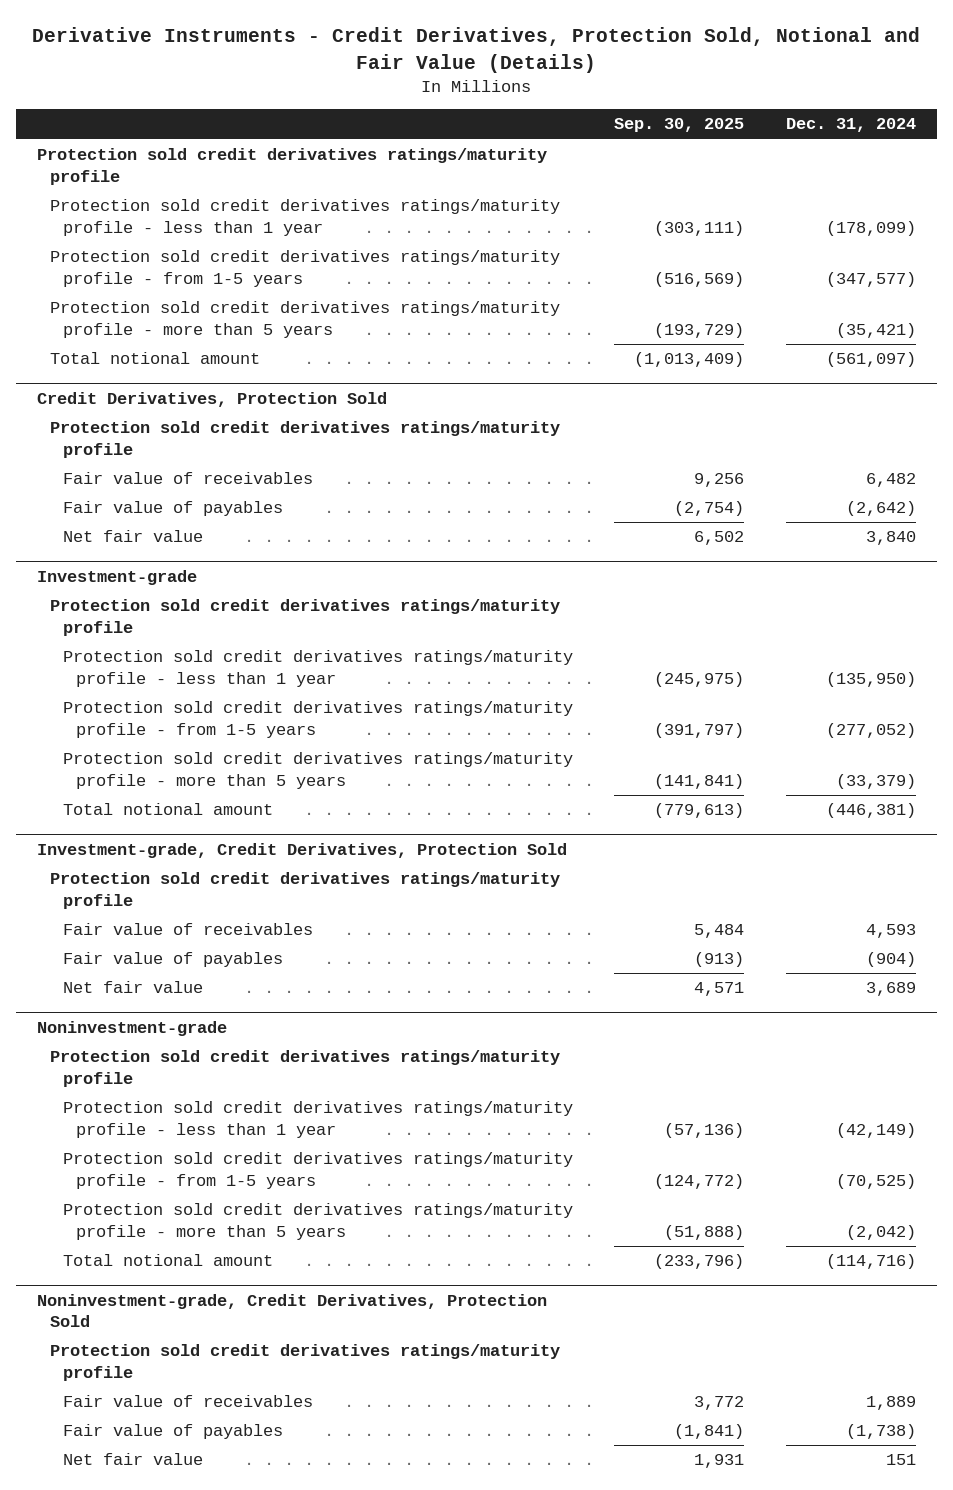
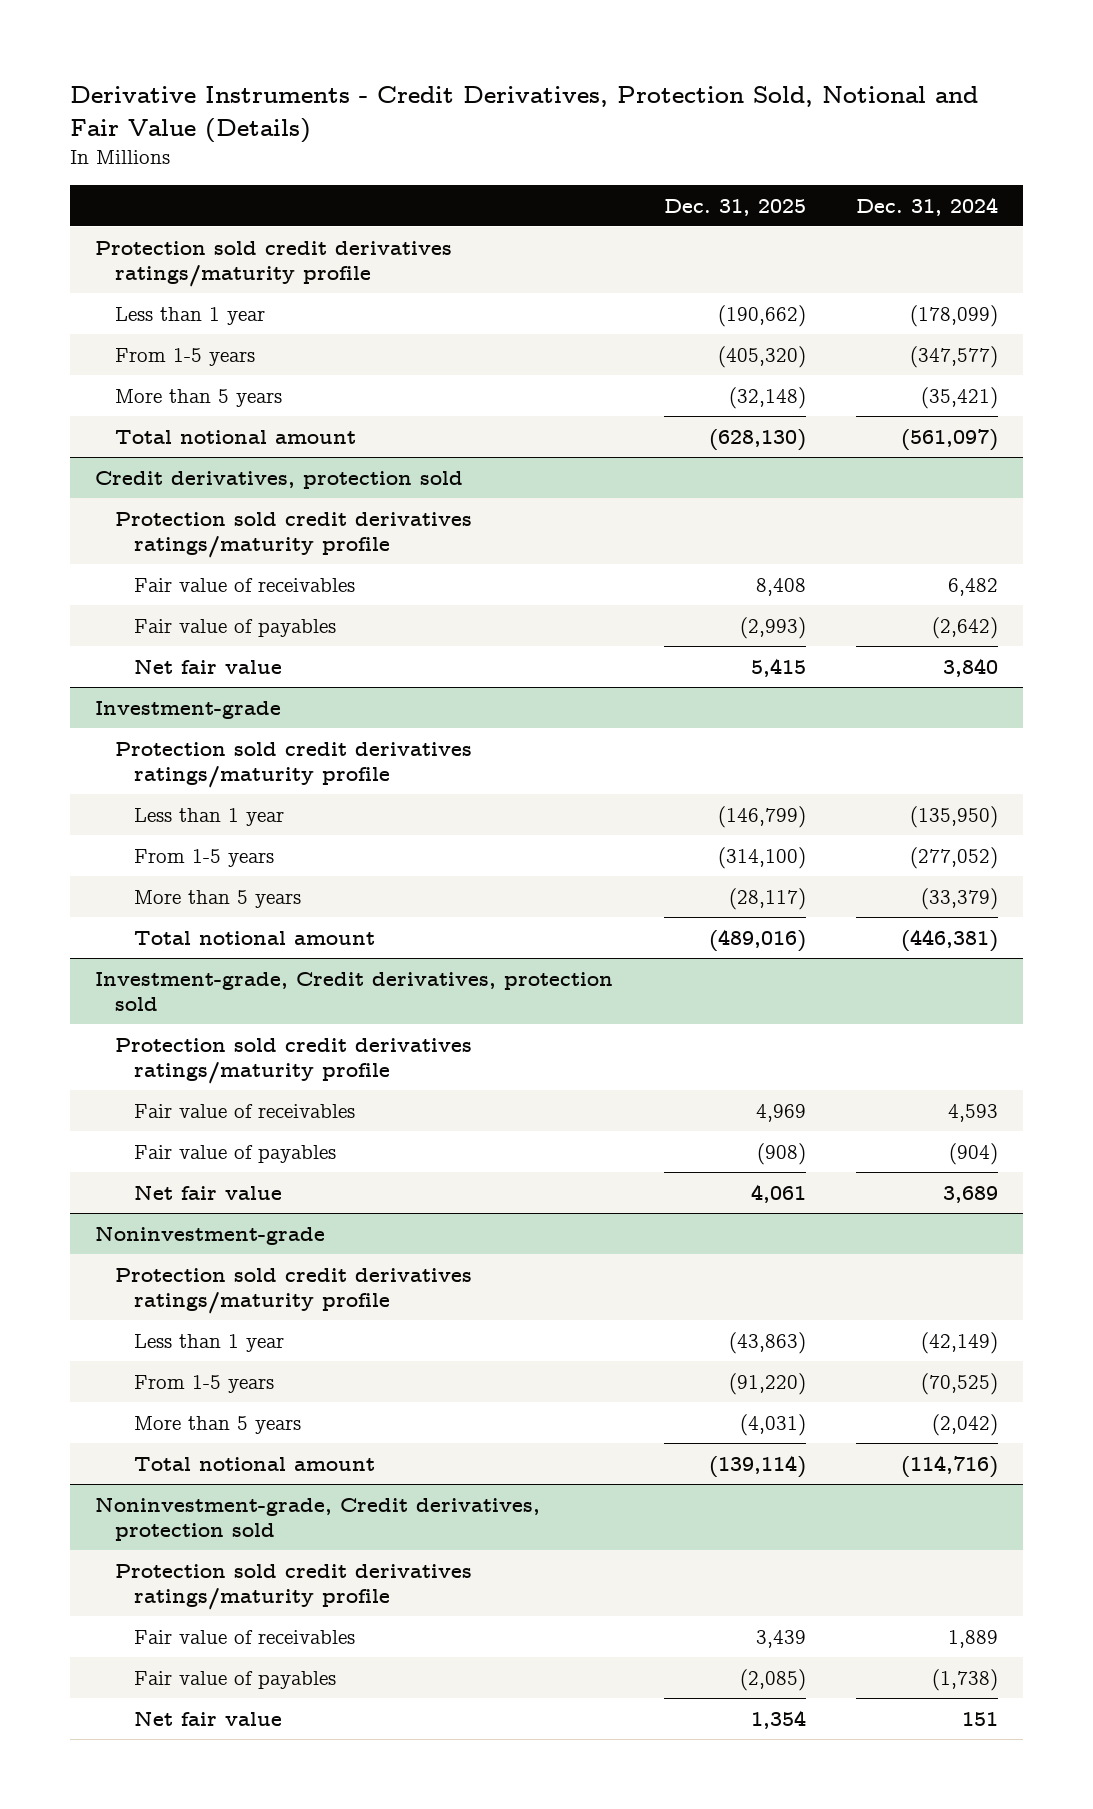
- | Sep. 30, 2025 | Dec. 31, 2024
+ | Dec. 31, 2025 | Dec. 31, 2024
- Protection sold credit derivatives ratings/maturity profile - less than 1 year | (303,111) | (178,099)
- Protection sold credit derivatives ratings/maturity profile - from 1-5 years | (516,569) | (347,577)
- Protection sold credit derivatives ratings/maturity profile - more than 5 years | (193,729) | (35,421)
+ Less than 1 year | (190,662) | (178,099)
+ From 1-5 years | (405,320) | (347,577)
+ More than 5 years | (32,148) | (35,421)
- Credit Derivatives, Protection Sold
+ Credit derivatives, protection sold
@ Investment-grade
- Protection sold credit derivatives ratings/maturity profile - less than 1 year | (245,975) | (135,950)
- Protection sold credit derivatives ratings/maturity profile - from 1-5 years | (391,797) | (277,052)
- Protection sold credit derivatives ratings/maturity profile - more than 5 years | (141,841) | (33,379)
+ Less than 1 year | (146,799) | (135,950)
+ From 1-5 years | (314,100) | (277,052)
+ More than 5 years | (28,117) | (33,379)
- Investment-grade, Credit Derivatives, Protection Sold
+ Investment-grade, Credit derivatives, protection sold
@ Noninvestment-grade
- Protection sold credit derivatives ratings/maturity profile - less than 1 year | (57,136) | (42,149)
- Protection sold credit derivatives ratings/maturity profile - from 1-5 years | (124,772) | (70,525)
- Protection sold credit derivatives ratings/maturity profile - more than 5 years | (51,888) | (2,042)
+ Less than 1 year | (43,863) | (42,149)
+ From 1-5 years | (91,220) | (70,525)
+ More than 5 years | (4,031) | (2,042)
- Noninvestment-grade, Credit Derivatives, Protection Sold
+ Noninvestment-grade, Credit derivatives, protection sold

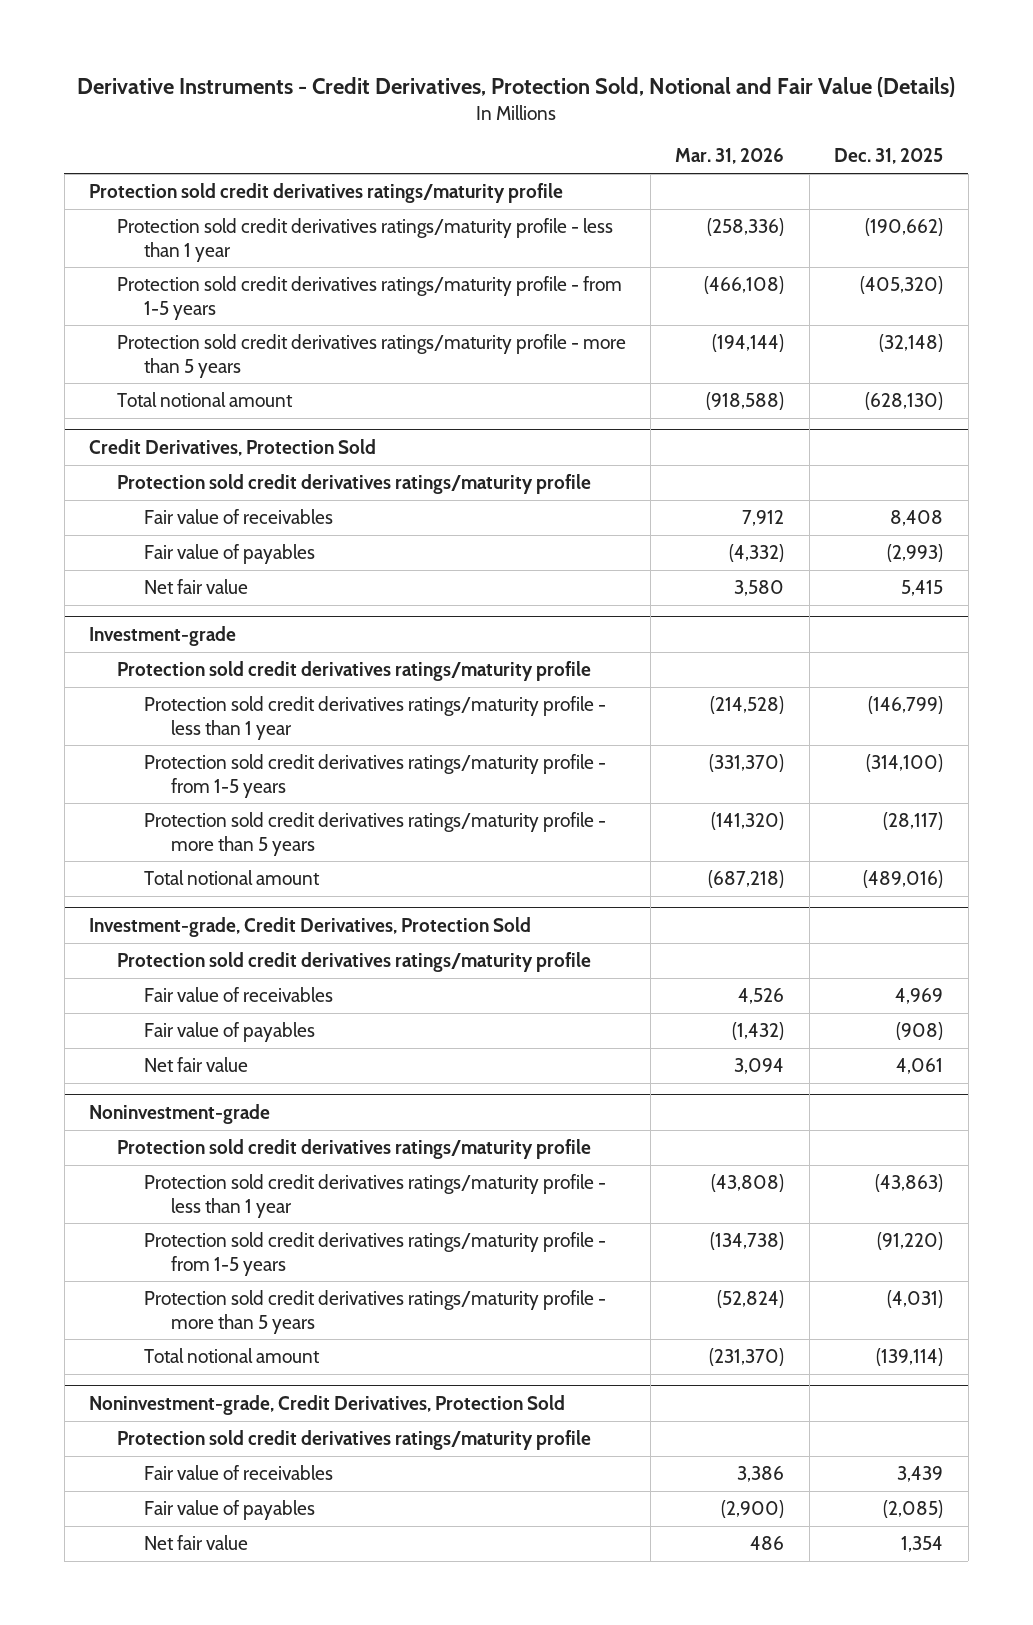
- | Dec. 31, 2025 | Dec. 31, 2024
+ | Mar. 31, 2026 | Dec. 31, 2025
- Less than 1 year | (190,662) | (178,099)
- From 1-5 years | (405,320) | (347,577)
- More than 5 years | (32,148) | (35,421)
+ Protection sold credit derivatives ratings/maturity profile - less than 1 year | (258,336) | (190,662)
+ Protection sold credit derivatives ratings/maturity profile - from 1-5 years | (466,108) | (405,320)
+ Protection sold credit derivatives ratings/maturity profile - more than 5 years | (194,144) | (32,148)
- Credit derivatives, protection sold
+ Credit Derivatives, Protection Sold
@ Investment-grade
- Less than 1 year | (146,799) | (135,950)
- From 1-5 years | (314,100) | (277,052)
- More than 5 years | (28,117) | (33,379)
+ Protection sold credit derivatives ratings/maturity profile - less than 1 year | (214,528) | (146,799)
+ Protection sold credit derivatives ratings/maturity profile - from 1-5 years | (331,370) | (314,100)
+ Protection sold credit derivatives ratings/maturity profile - more than 5 years | (141,320) | (28,117)
- Investment-grade, Credit derivatives, protection sold
+ Investment-grade, Credit Derivatives, Protection Sold
@ Noninvestment-grade
- Less than 1 year | (43,863) | (42,149)
- From 1-5 years | (91,220) | (70,525)
- More than 5 years | (4,031) | (2,042)
+ Protection sold credit derivatives ratings/maturity profile - less than 1 year | (43,808) | (43,863)
+ Protection sold credit derivatives ratings/maturity profile - from 1-5 years | (134,738) | (91,220)
+ Protection sold credit derivatives ratings/maturity profile - more than 5 years | (52,824) | (4,031)
- Noninvestment-grade, Credit derivatives, protection sold
+ Noninvestment-grade, Credit Derivatives, Protection Sold

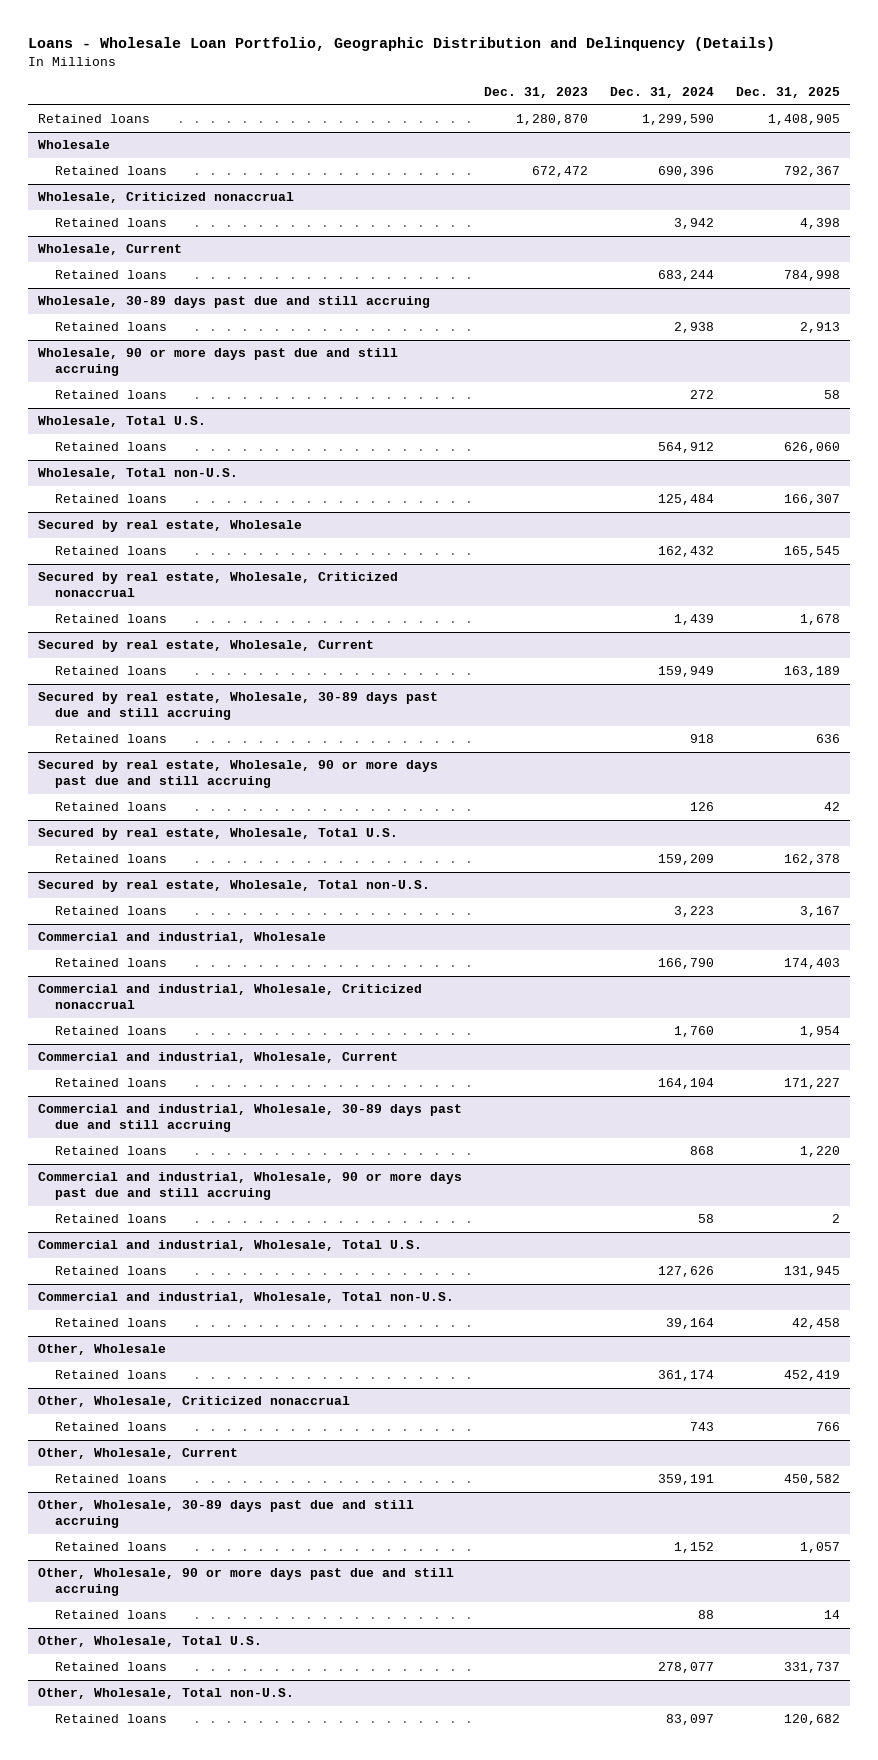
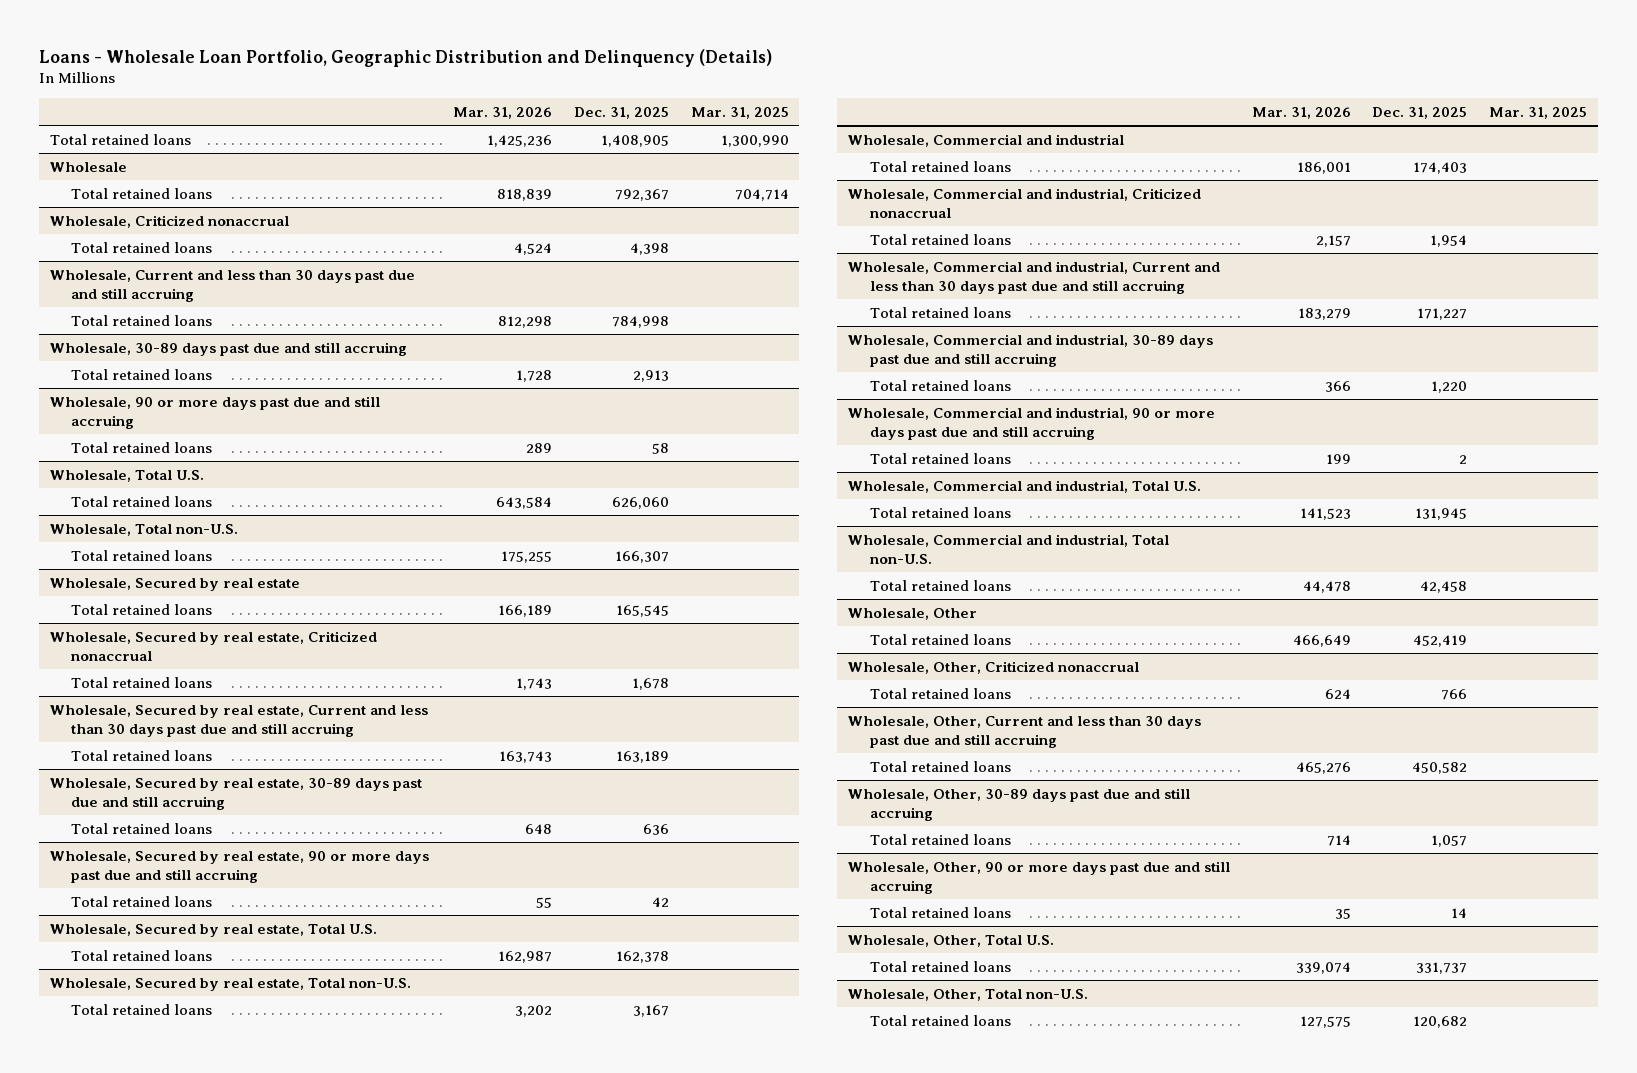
- | Dec. 31, 2023 | Dec. 31, 2024 | Dec. 31, 2025
+ | Mar. 31, 2026 | Dec. 31, 2025 | Mar. 31, 2025
- Retained loans | 1,280,870 | 1,299,590 | 1,408,905
+ Total retained loans | 1,425,236 | 1,408,905 | 1,300,990
@ Wholesale
- Retained loans | 672,472 | 690,396 | 792,367
+ Total retained loans | 818,839 | 792,367 | 704,714
@ Wholesale, Criticized nonaccrual
- Retained loans | | 3,942 | 4,398
- Wholesale, Current
- Retained loans | | 683,244 | 784,998
@ Wholesale, Criticized nonaccrual
+ Total retained loans | 4,524 | 4,398 |
+ Wholesale, Current and less than 30 days past due and still accruing
+ Total retained loans | 812,298 | 784,998 |
@ Wholesale, 30-89 days past due and still accruing
- Retained loans | | 2,938 | 2,913
+ Total retained loans | 1,728 | 2,913 |
@ Wholesale, 90 or more days past due and still accruing
- Retained loans | | 272 | 58
+ Total retained loans | 289 | 58 |
@ Wholesale, Total U.S.
- Retained loans | | 564,912 | 626,060
+ Total retained loans | 643,584 | 626,060 |
@ Wholesale, Total non-U.S.
- Retained loans | | 125,484 | 166,307
- Secured by real estate, Wholesale
- Retained loans | | 162,432 | 165,545
- Secured by real estate, Wholesale, Criticized nonaccrual
- Retained loans | | 1,439 | 1,678
- Secured by real estate, Wholesale, Current
- Retained loans | | 159,949 | 163,189
- Secured by real estate, Wholesale, 30-89 days past due and still accruing
- Retained loans | | 918 | 636
- Secured by real estate, Wholesale, 90 or more days past due and still accruing
- Retained loans | | 126 | 42
- Secured by real estate, Wholesale, Total U.S.
- Retained loans | | 159,209 | 162,378
- Secured by real estate, Wholesale, Total non-U.S.
- Retained loans | | 3,223 | 3,167
- Commercial and industrial, Wholesale
- Retained loans | | 166,790 | 174,403
- Commercial and industrial, Wholesale, Criticized nonaccrual
- Retained loans | | 1,760 | 1,954
- Commercial and industrial, Wholesale, Current
- Retained loans | | 164,104 | 171,227
- Commercial and industrial, Wholesale, 30-89 days past due and still accruing
- Retained loans | | 868 | 1,220
- Commercial and industrial, Wholesale, 90 or more days past due and still accruing
- Retained loans | | 58 | 2
- Commercial and industrial, Wholesale, Total U.S.
- Retained loans | | 127,626 | 131,945
- Commercial and industrial, Wholesale, Total non-U.S.
- Retained loans | | 39,164 | 42,458
- Other, Wholesale
- Retained loans | | 361,174 | 452,419
- Other, Wholesale, Criticized nonaccrual
- Retained loans | | 743 | 766
- Other, Wholesale, Current
- Retained loans | | 359,191 | 450,582
- Other, Wholesale, 30-89 days past due and still accruing
- Retained loans | | 1,152 | 1,057
- Other, Wholesale, 90 or more days past due and still accruing
- Retained loans | | 88 | 14
- Other, Wholesale, Total U.S.
- Retained loans | | 278,077 | 331,737
- Other, Wholesale, Total non-U.S.
- Retained loans | | 83,097 | 120,682
@ Wholesale, Total non-U.S.
+ Total retained loans | 175,255 | 166,307 |
+ Wholesale, Secured by real estate
+ Total retained loans | 166,189 | 165,545 |
+ Wholesale, Secured by real estate, Criticized nonaccrual
+ Total retained loans | 1,743 | 1,678 |
+ Wholesale, Secured by real estate, Current and less than 30 days past due and still accruing
+ Total retained loans | 163,743 | 163,189 |
+ Wholesale, Secured by real estate, 30-89 days past due and still accruing
+ Total retained loans | 648 | 636 |
+ Wholesale, Secured by real estate, 90 or more days past due and still accruing
+ Total retained loans | 55 | 42 |
+ Wholesale, Secured by real estate, Total U.S.
+ Total retained loans | 162,987 | 162,378 |
+ Wholesale, Secured by real estate, Total non-U.S.
+ Total retained loans | 3,202 | 3,167 |
+ Wholesale, Commercial and industrial
+ Total retained loans | 186,001 | 174,403 |
+ Wholesale, Commercial and industrial, Criticized nonaccrual
+ Total retained loans | 2,157 | 1,954 |
+ Wholesale, Commercial and industrial, Current and less than 30 days past due and still accruing
+ Total retained loans | 183,279 | 171,227 |
+ Wholesale, Commercial and industrial, 30-89 days past due and still accruing
+ Total retained loans | 366 | 1,220 |
+ Wholesale, Commercial and industrial, 90 or more days past due and still accruing
+ Total retained loans | 199 | 2 |
+ Wholesale, Commercial and industrial, Total U.S.
+ Total retained loans | 141,523 | 131,945 |
+ Wholesale, Commercial and industrial, Total non-U.S.
+ Total retained loans | 44,478 | 42,458 |
+ Wholesale, Other
+ Total retained loans | 466,649 | 452,419 |
+ Wholesale, Other, Criticized nonaccrual
+ Total retained loans | 624 | 766 |
+ Wholesale, Other, Current and less than 30 days past due and still accruing
+ Total retained loans | 465,276 | 450,582 |
+ Wholesale, Other, 30-89 days past due and still accruing
+ Total retained loans | 714 | 1,057 |
+ Wholesale, Other, 90 or more days past due and still accruing
+ Total retained loans | 35 | 14 |
+ Wholesale, Other, Total U.S.
+ Total retained loans | 339,074 | 331,737 |
+ Wholesale, Other, Total non-U.S.
+ Total retained loans | 127,575 | 120,682 |

